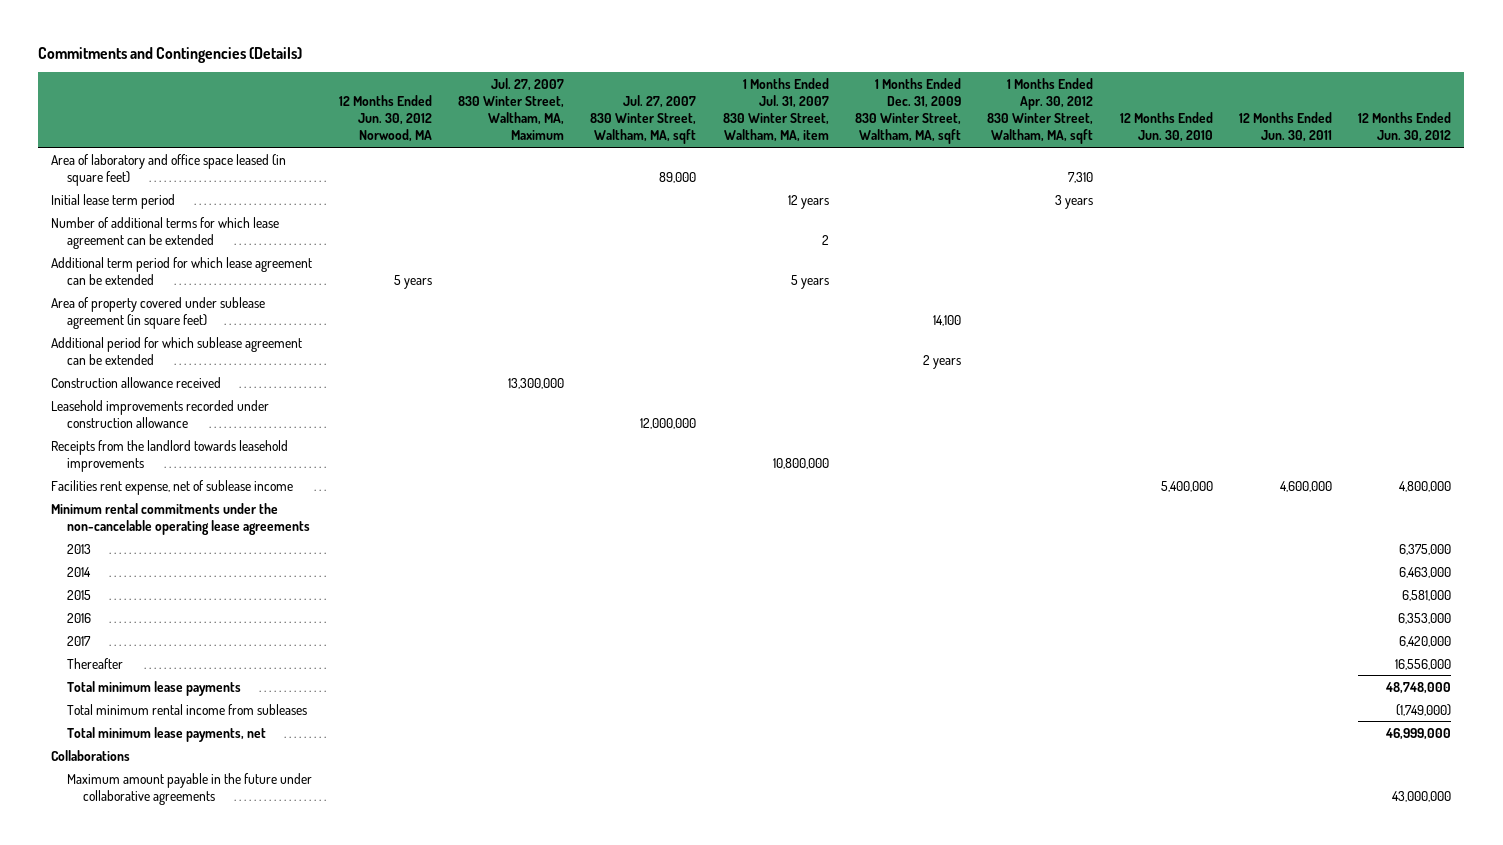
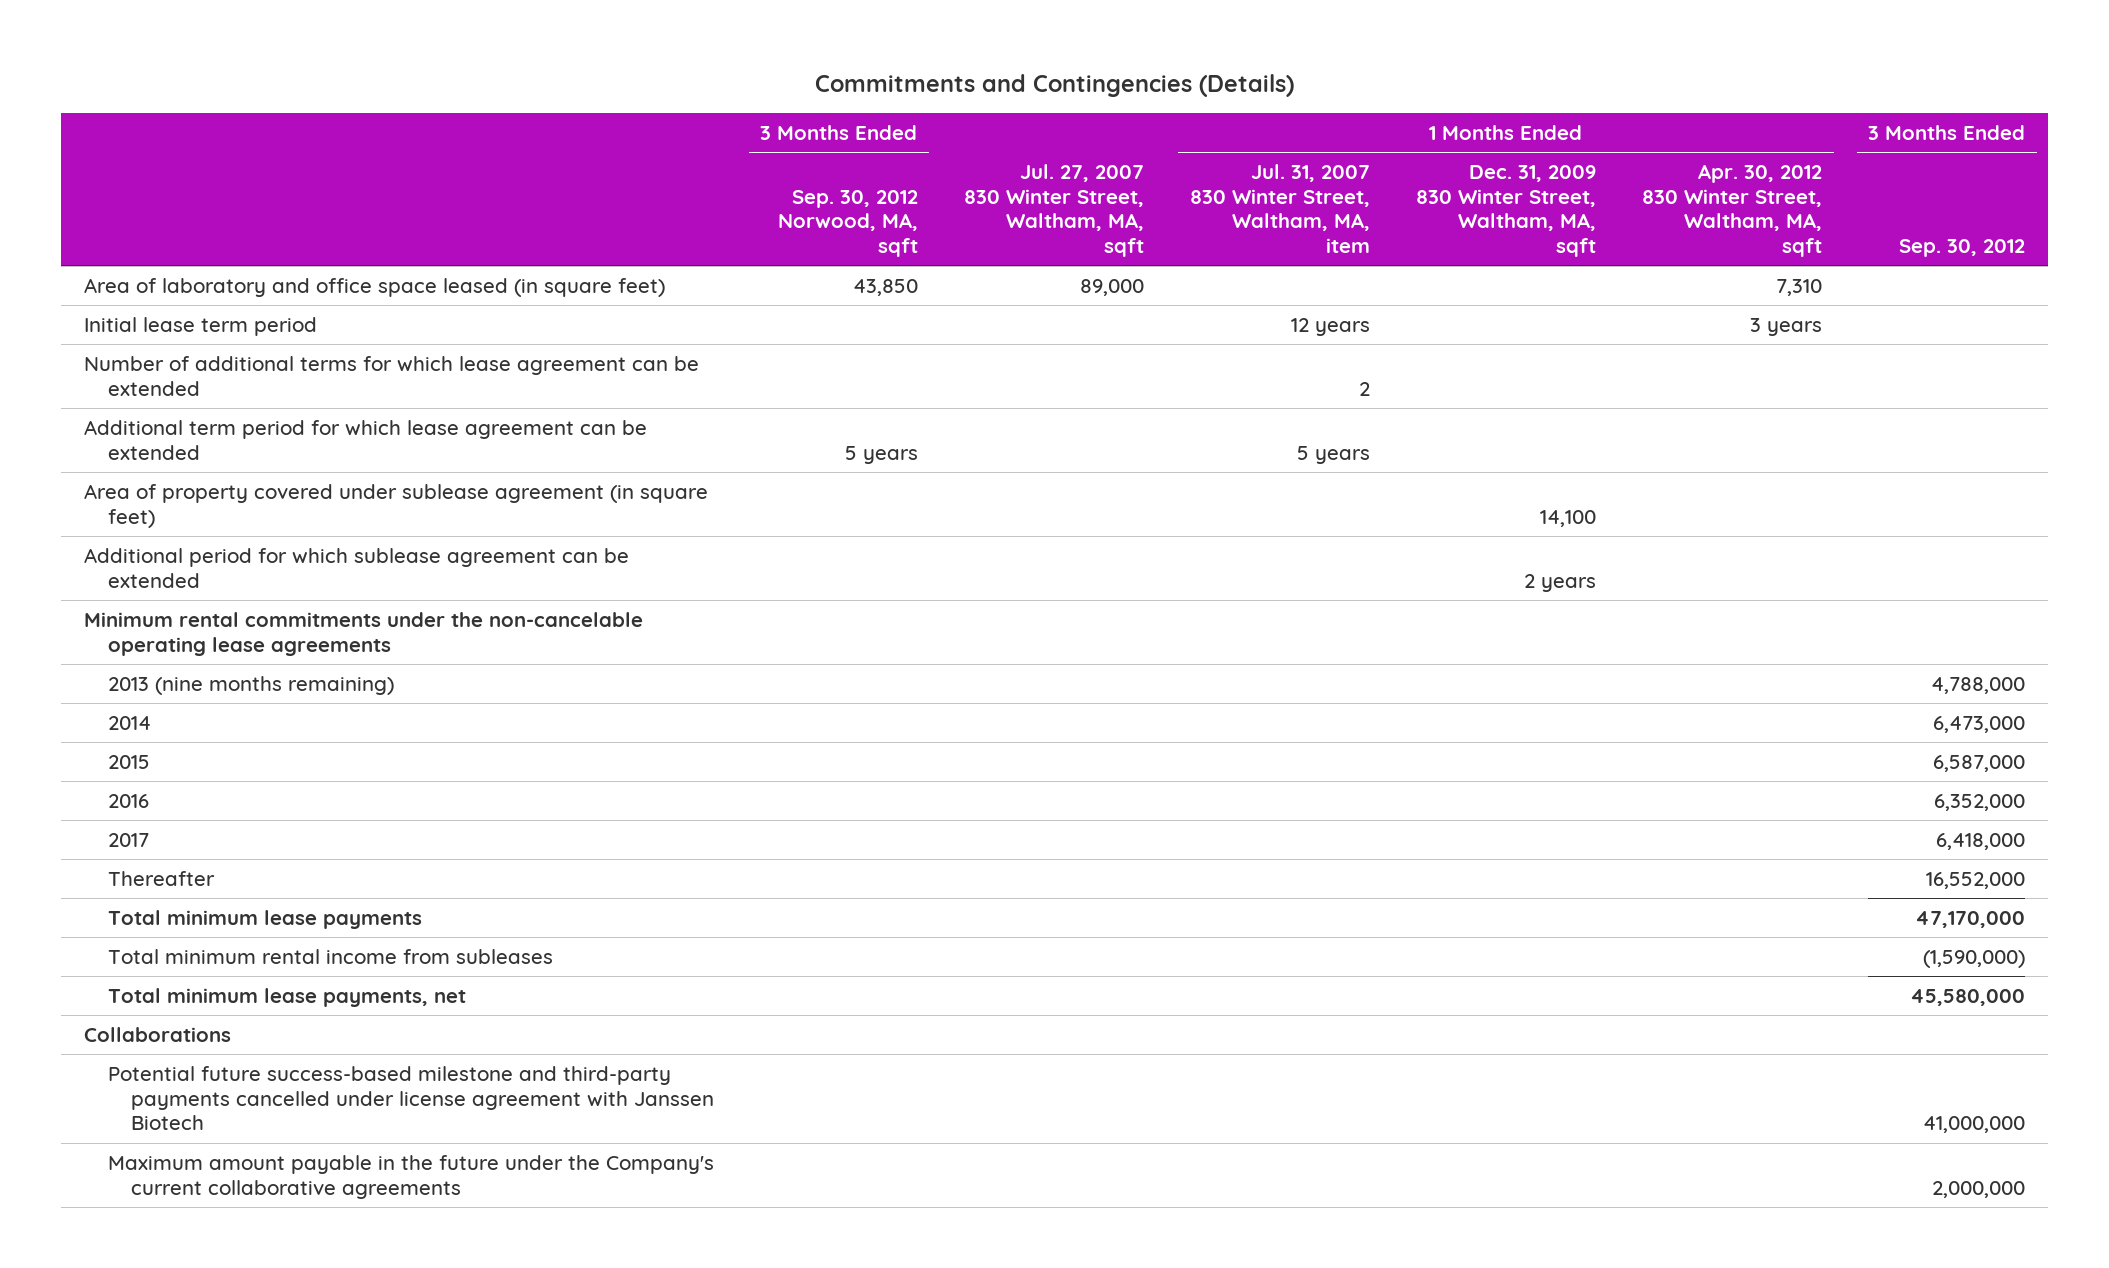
- | 12 Months Ended Jun. 30, 2012 Norwood, MA | Jul. 27, 2007 830 Winter Street, Waltham, MA, Maximum | Jul. 27, 2007 830 Winter Street, Waltham, MA, sqft | 1 Months Ended Jul. 31, 2007 830 Winter Street, Waltham, MA, item | 1 Months Ended Dec. 31, 2009 830 Winter Street, Waltham, MA, sqft | 1 Months Ended Apr. 30, 2012 830 Winter Street, Waltham, MA, sqft | 12 Months Ended Jun. 30, 2010 | 12 Months Ended Jun. 30, 2011 | 12 Months Ended Jun. 30, 2012
+ | 3 Months Ended Sep. 30, 2012 Norwood, MA, sqft | Jul. 27, 2007 830 Winter Street, Waltham, MA, sqft | 1 Months Ended Jul. 31, 2007 830 Winter Street, Waltham, MA, item | 1 Months Ended Dec. 31, 2009 830 Winter Street, Waltham, MA, sqft | 1 Months Ended Apr. 30, 2012 830 Winter Street, Waltham, MA, sqft | 3 Months Ended Sep. 30, 2012
- Construction allowance received | | 13,300,000 | | | | | | |
- Leasehold improvements recorded under construction allowance | | | 12,000,000 | | | | | |
- Receipts from the landlord towards leasehold improvements | | | | 10,800,000 | | | | |
- Facilities rent expense, net of sublease income | | | | | | | 5,400,000 | 4,600,000 | 4,800,000
- 2013 | | | | | | | | | 6,375,000
+ 2013 (nine months remaining) | | | | | | 4,788,000
- Maximum amount payable in the future under collaborative agreements | | | | | | | | | 43,000,000
+ Potential future success-based milestone and third-party payments cancelled under license agreement with Janssen Biotech | | | | | | 41,000,000
+ Maximum amount payable in the future under the Company's current collaborative agreements | | | | | | 2,000,000

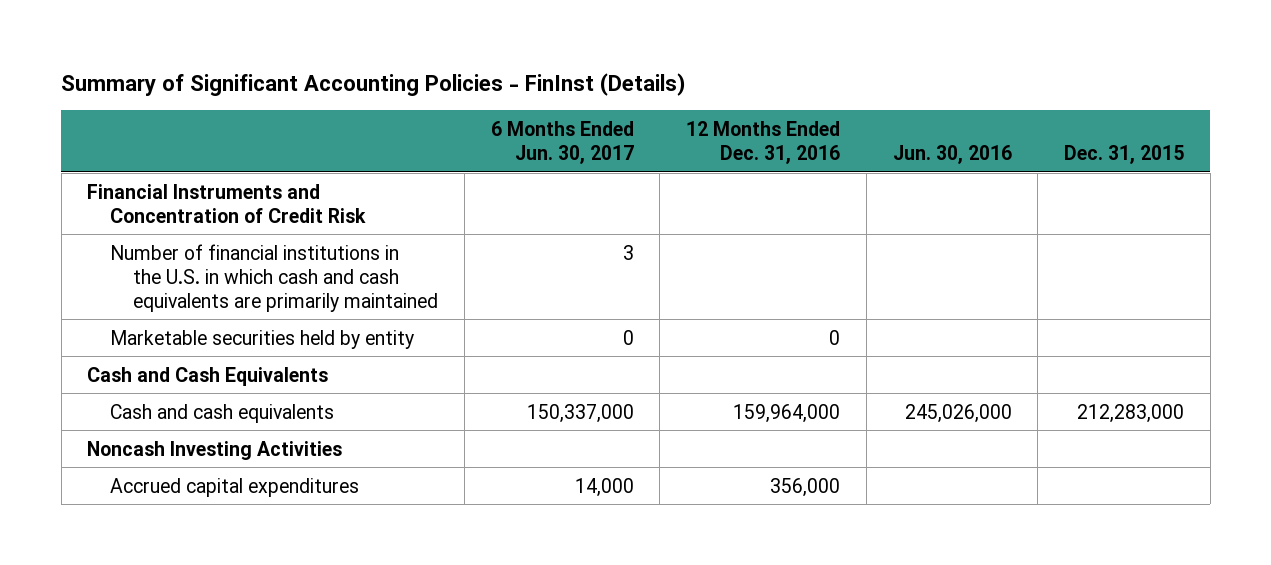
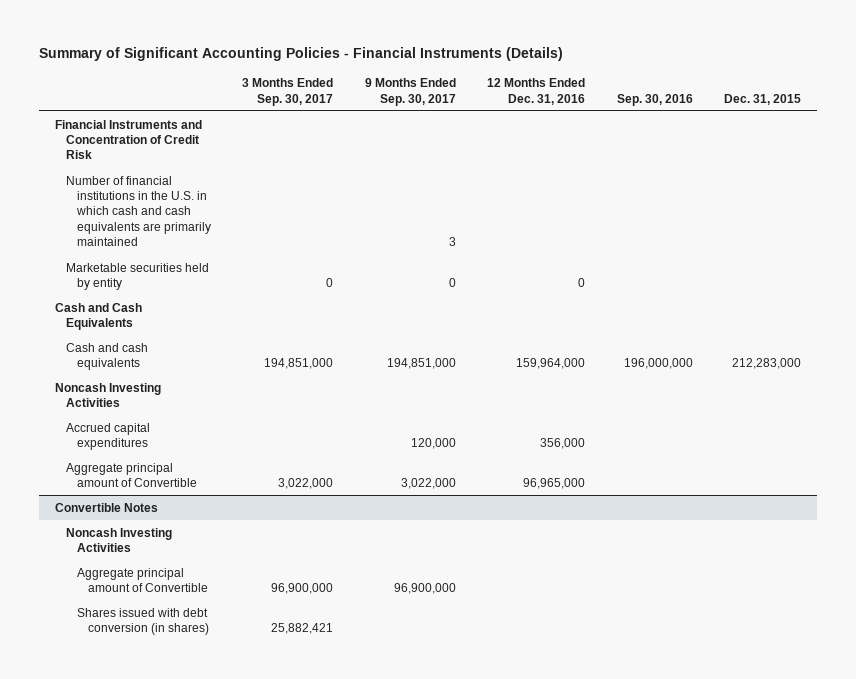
- Summary of Significant Accounting Policies - FinInst (Details)
+ Summary of Significant Accounting Policies - Financial Instruments (Details)
- | 6 Months Ended Jun. 30, 2017 | 12 Months Ended Dec. 31, 2016 | Jun. 30, 2016 | Dec. 31, 2015
+ | 3 Months Ended Sep. 30, 2017 | 9 Months Ended Sep. 30, 2017 | 12 Months Ended Dec. 31, 2016 | Sep. 30, 2016 | Dec. 31, 2015
+ Aggregate principal amount of Convertible | 3,022,000 | 3,022,000 | 96,965,000 | |
+ Convertible Notes
+ Noncash Investing Activities
+ Aggregate principal amount of Convertible | 96,900,000 | 96,900,000 | | |
+ Shares issued with debt conversion (in shares) | 25,882,421 | | | |

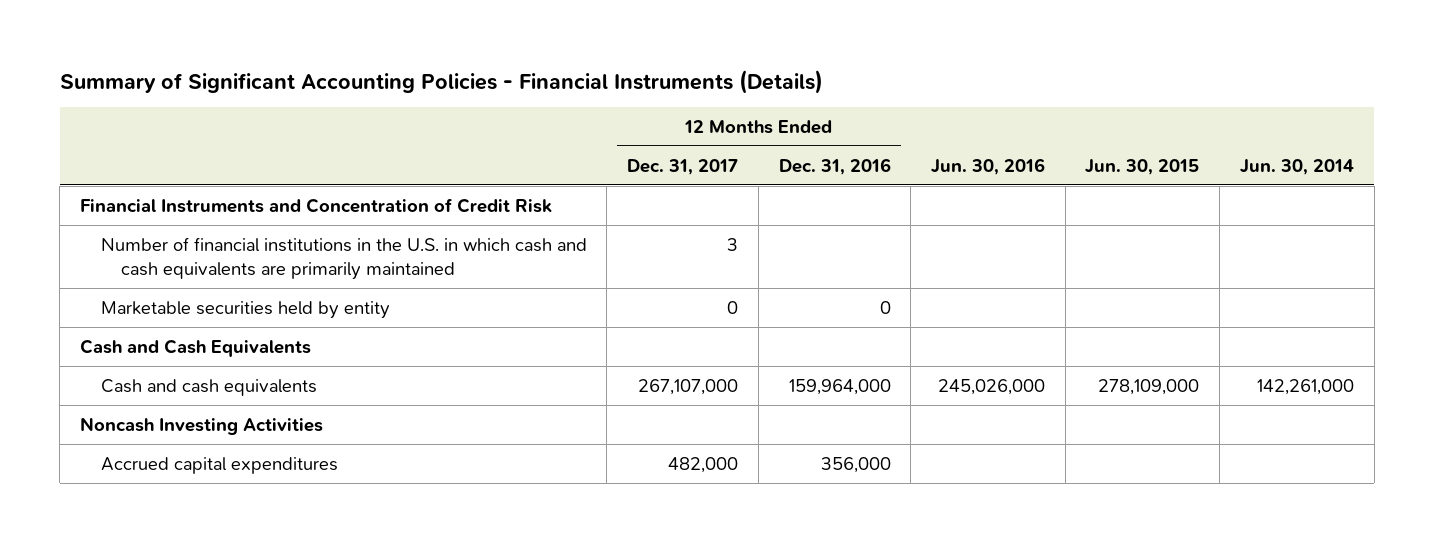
- | 3 Months Ended Sep. 30, 2017 | 9 Months Ended Sep. 30, 2017 | 12 Months Ended Dec. 31, 2016 | Sep. 30, 2016 | Dec. 31, 2015
+ | 12 Months Ended Dec. 31, 2017 | 12 Months Ended Dec. 31, 2016 | Jun. 30, 2016 | Jun. 30, 2015 | Jun. 30, 2014
- Aggregate principal amount of Convertible | 3,022,000 | 3,022,000 | 96,965,000 | |
- Convertible Notes
- Noncash Investing Activities
- Aggregate principal amount of Convertible | 96,900,000 | 96,900,000 | | |
- Shares issued with debt conversion (in shares) | 25,882,421 | | | |

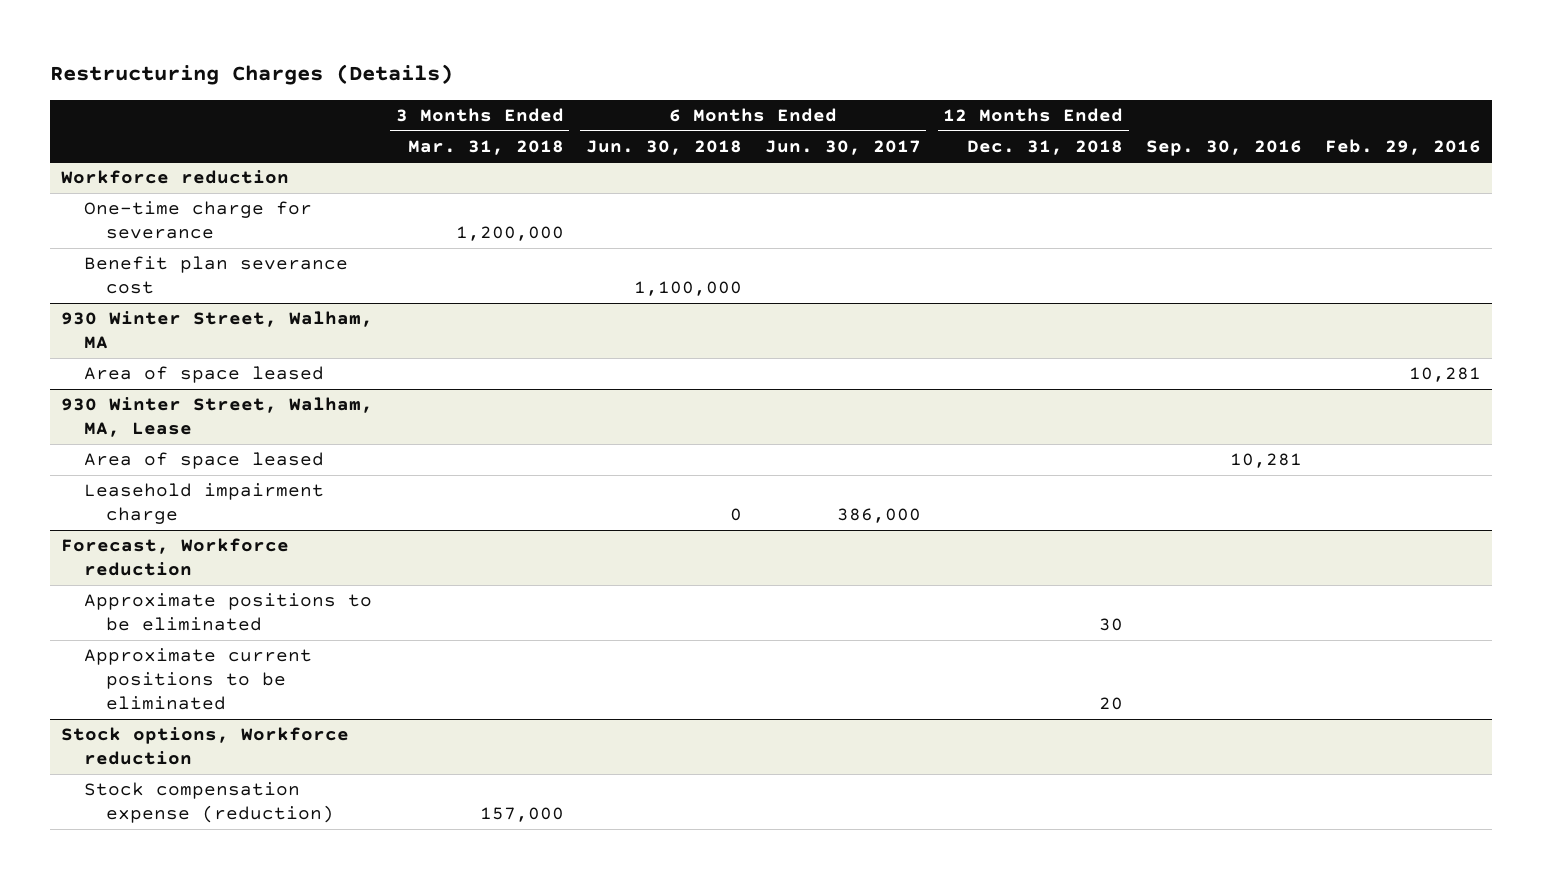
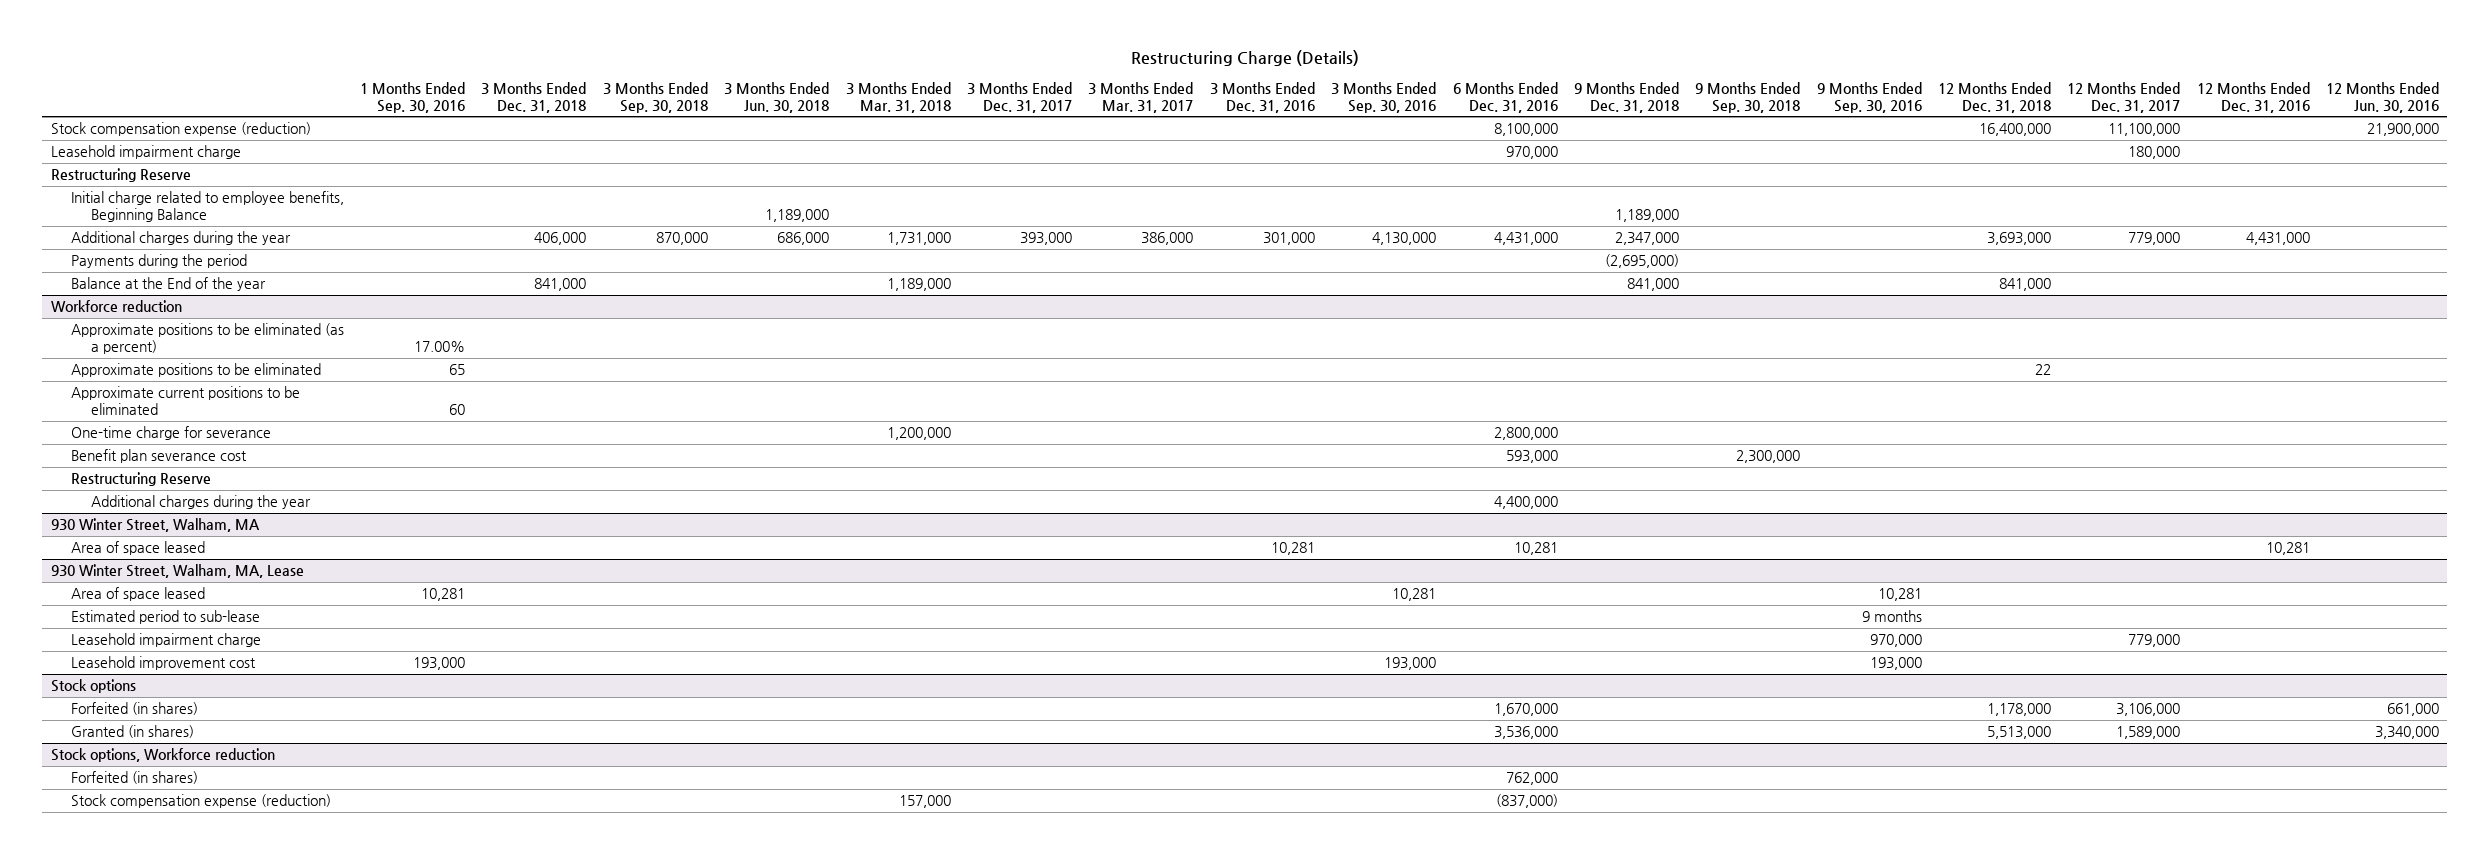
- Restructuring Charges (Details)
+ Restructuring Charge (Details)
- | 3 Months Ended Mar. 31, 2018 | 6 Months Ended Jun. 30, 2018 | 6 Months Ended Jun. 30, 2017 | 12 Months Ended Dec. 31, 2018 | Sep. 30, 2016 | Feb. 29, 2016
+ | 1 Months Ended Sep. 30, 2016 | 3 Months Ended Dec. 31, 2018 | 3 Months Ended Sep. 30, 2018 | 3 Months Ended Jun. 30, 2018 | 3 Months Ended Mar. 31, 2018 | 3 Months Ended Dec. 31, 2017 | 3 Months Ended Mar. 31, 2017 | 3 Months Ended Dec. 31, 2016 | 3 Months Ended Sep. 30, 2016 | 6 Months Ended Dec. 31, 2016 | 9 Months Ended Dec. 31, 2018 | 9 Months Ended Sep. 30, 2018 | 9 Months Ended Sep. 30, 2016 | 12 Months Ended Dec. 31, 2018 | 12 Months Ended Dec. 31, 2017 | 12 Months Ended Dec. 31, 2016 | 12 Months Ended Jun. 30, 2016
+ Stock compensation expense (reduction) | | | | | | | | | | 8,100,000 | | | | 16,400,000 | 11,100,000 | | 21,900,000
+ Leasehold impairment charge | | | | | | | | | | 970,000 | | | | | 180,000 | |
+ Restructuring Reserve
+ Initial charge related to employee benefits, Beginning Balance | | | | 1,189,000 | | | | | | | 1,189,000 | | | | | |
+ Additional charges during the year | | 406,000 | 870,000 | 686,000 | 1,731,000 | 393,000 | 386,000 | 301,000 | 4,130,000 | 4,431,000 | 2,347,000 | | | 3,693,000 | 779,000 | 4,431,000 |
+ Payments during the period | | | | | | | | | | | (2,695,000) | | | | | |
+ Balance at the End of the year | | 841,000 | | | 1,189,000 | | | | | | 841,000 | | | 841,000 | | |
@ Workforce reduction
+ Approximate positions to be eliminated (as a percent) | 17.00% | | | | | | | | | | | | | | | |
+ Approximate positions to be eliminated | 65 | | | | | | | | | | | | | 22 | | |
+ Approximate current positions to be eliminated | 60 | | | | | | | | | | | | | | | |
+ Restructuring Reserve
+ Additional charges during the year | | | | | | | | | | 4,400,000 | | | | | | |
@ 930 Winter Street, Walham, MA, Lease
+ Estimated period to sub-lease | | | | | | | | | | | | | 9 months | | | |
- Forecast, Workforce reduction
- Approximate positions to be eliminated | | | | 30 | |
- Approximate current positions to be eliminated | | | | 20 | |
@ 930 Winter Street, Walham, MA, Lease
+ Leasehold improvement cost | 193,000 | | | | | | | | 193,000 | | | | 193,000 | | | |
+ Stock options
+ Forfeited (in shares) | | | | | | | | | | 1,670,000 | | | | 1,178,000 | 3,106,000 | | 661,000
+ Granted (in shares) | | | | | | | | | | 3,536,000 | | | | 5,513,000 | 1,589,000 | | 3,340,000
@ Stock options, Workforce reduction
+ Forfeited (in shares) | | | | | | | | | | 762,000 | | | | | | |

